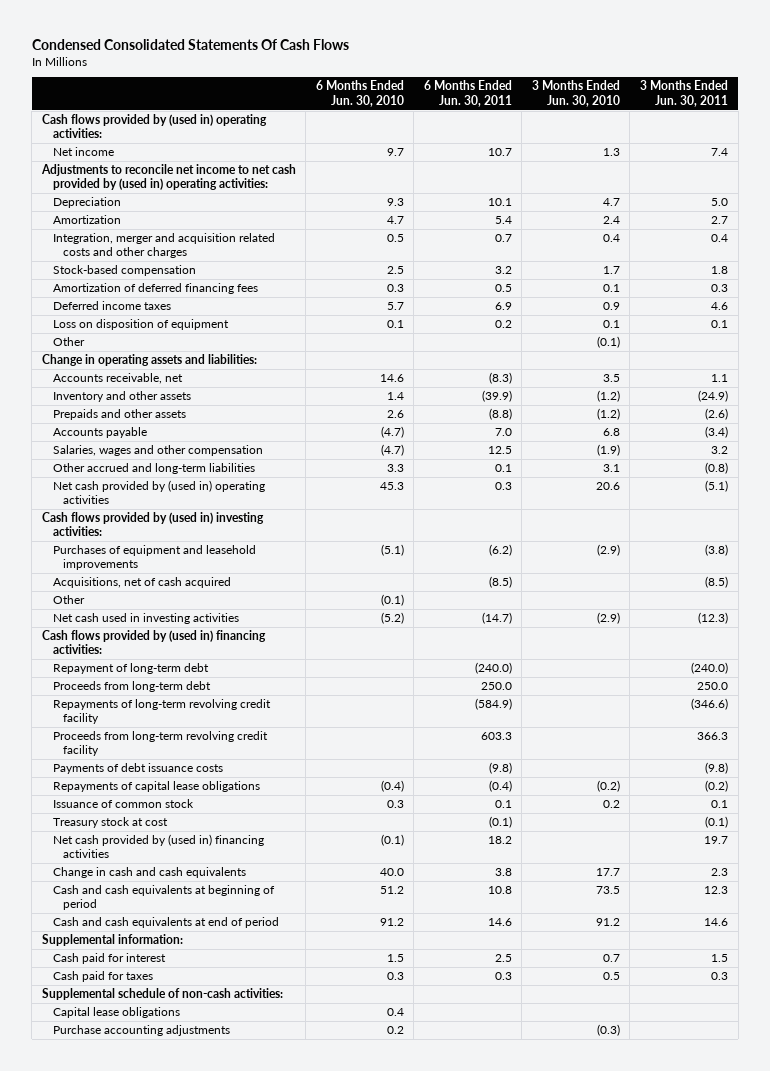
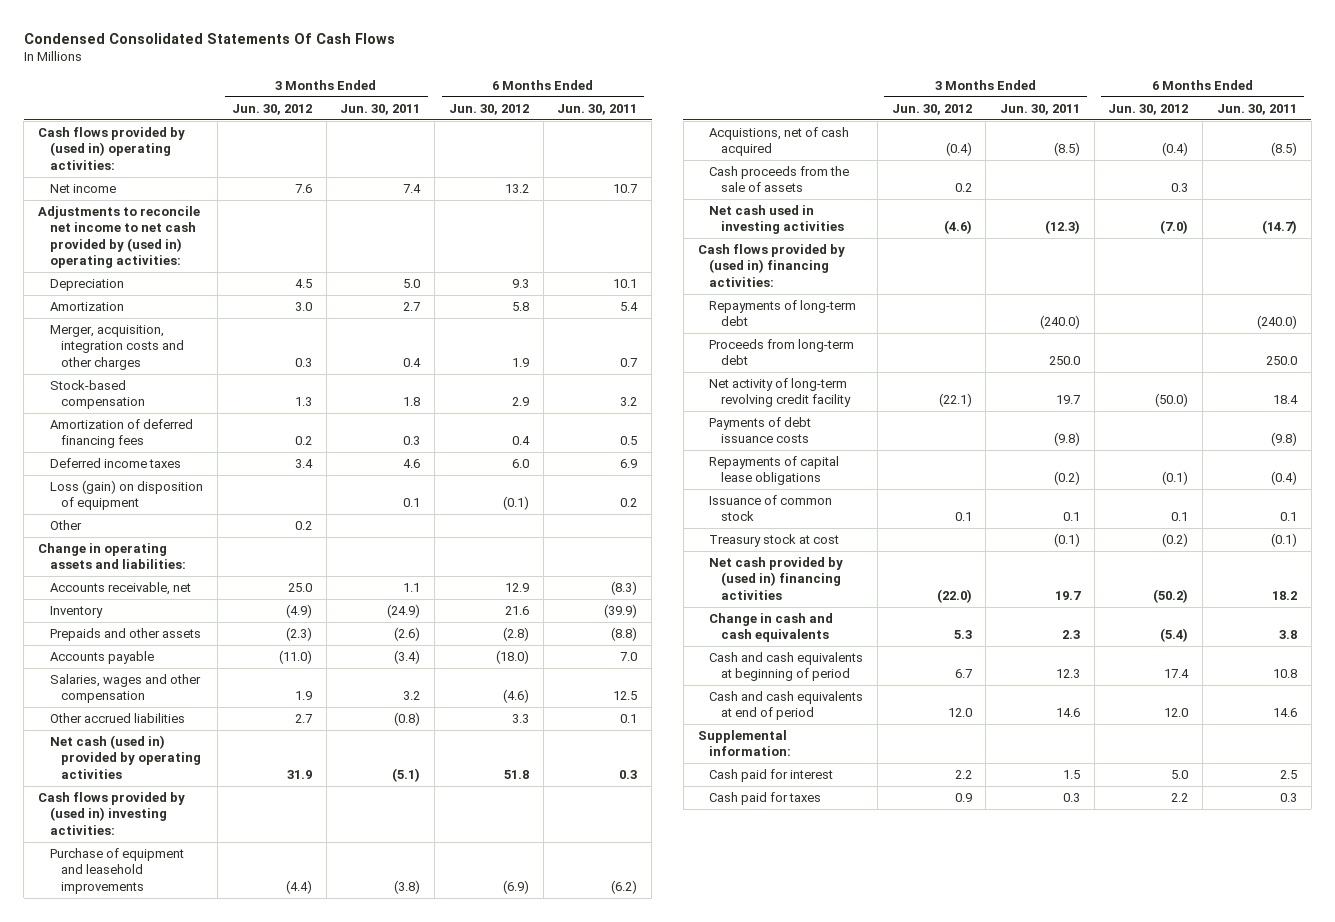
- | 6 Months Ended Jun. 30, 2010 | 6 Months Ended Jun. 30, 2011 | 3 Months Ended Jun. 30, 2010 | 3 Months Ended Jun. 30, 2011
+ | 3 Months Ended Jun. 30, 2012 | 3 Months Ended Jun. 30, 2011 | 6 Months Ended Jun. 30, 2012 | 6 Months Ended Jun. 30, 2011
- Integration, merger and acquisition related costs and other charges | 0.5 | 0.7 | 0.4 | 0.4
+ Merger, acquisition, integration costs and other charges | 0.3 | 0.4 | 1.9 | 0.7
- Loss on disposition of equipment | 0.1 | 0.2 | 0.1 | 0.1
+ Loss (gain) on disposition of equipment | | 0.1 | (0.1) | 0.2
- Inventory and other assets | 1.4 | (39.9) | (1.2) | (24.9)
+ Inventory | (4.9) | (24.9) | 21.6 | (39.9)
- Other accrued and long-term liabilities | 3.3 | 0.1 | 3.1 | (0.8)
- Net cash provided by (used in) operating activities | 45.3 | 0.3 | 20.6 | (5.1)
+ Other accrued liabilities | 2.7 | (0.8) | 3.3 | 0.1
+ Net cash (used in) provided by operating activities | 31.9 | (5.1) | 51.8 | 0.3
- Purchases of equipment and leasehold improvements | (5.1) | (6.2) | (2.9) | (3.8)
- Acquisitions, net of cash acquired | | (8.5) | | (8.5)
- Other | (0.1) | | |
+ Purchase of equipment and leasehold improvements | (4.4) | (3.8) | (6.9) | (6.2)
+ Acquistions, net of cash acquired | (0.4) | (8.5) | (0.4) | (8.5)
+ Cash proceeds from the sale of assets | 0.2 | | 0.3 |
- Repayment of long-term debt | | (240.0) | | (240.0)
+ Repayments of long-term debt | | (240.0) | | (240.0)
- Repayments of long-term revolving credit facility | | (584.9) | | (346.6)
- Proceeds from long-term revolving credit facility | | 603.3 | | 366.3
+ Net activity of long-term revolving credit facility | (22.1) | 19.7 | (50.0) | 18.4
- Supplemental schedule of non-cash activities:
- Capital lease obligations | 0.4 | | |
- Purchase accounting adjustments | 0.2 | | (0.3) |

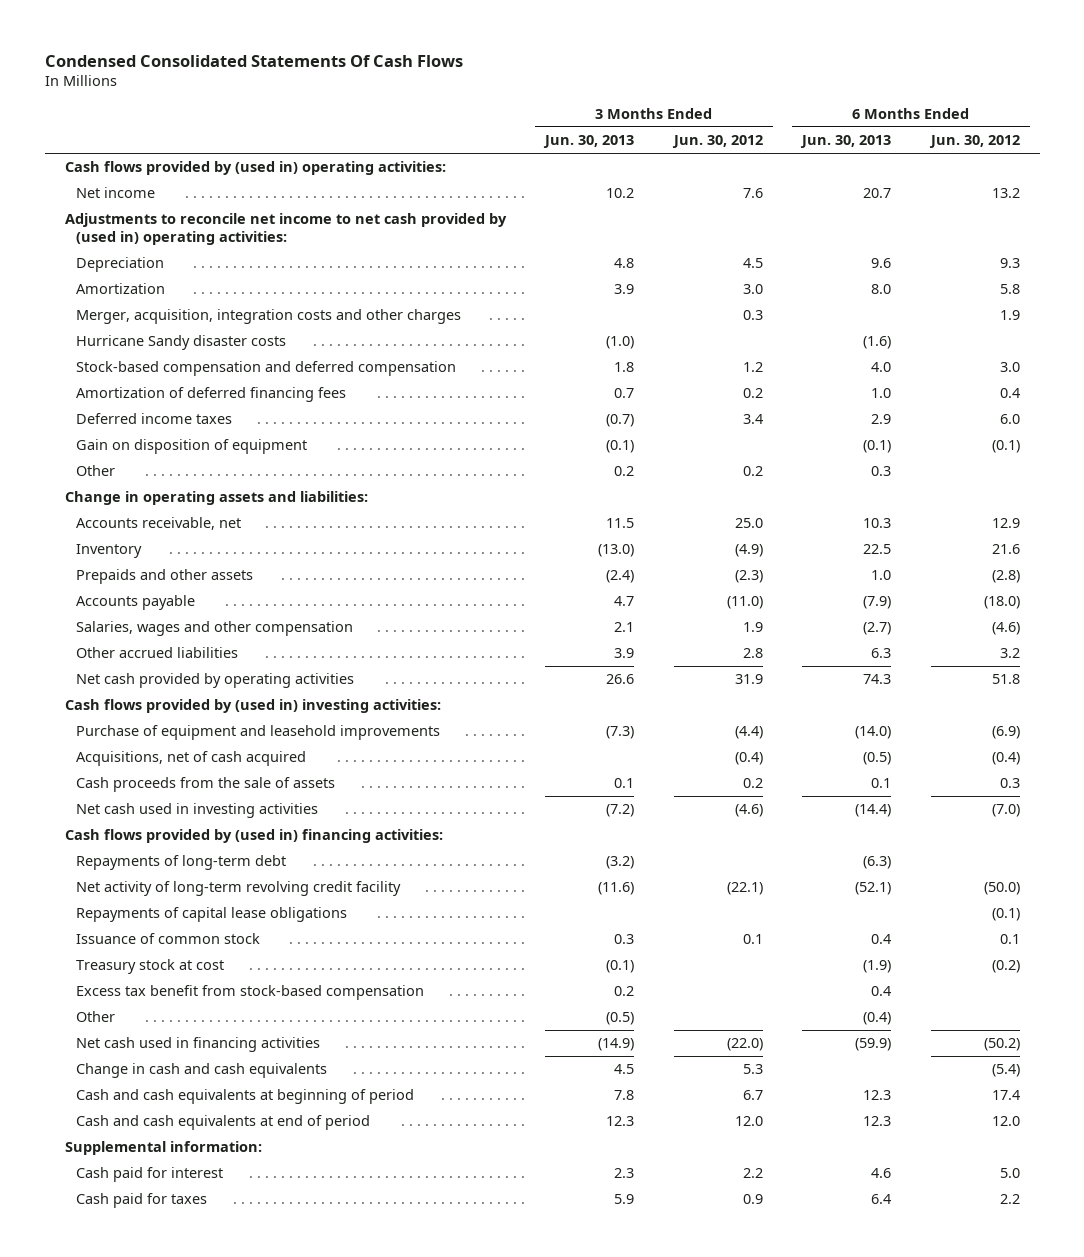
- | 3 Months Ended Jun. 30, 2012 | 3 Months Ended Jun. 30, 2011 | 6 Months Ended Jun. 30, 2012 | 6 Months Ended Jun. 30, 2011
+ | 3 Months Ended Jun. 30, 2013 | 3 Months Ended Jun. 30, 2012 | 6 Months Ended Jun. 30, 2013 | 6 Months Ended Jun. 30, 2012
- Stock-based compensation | 1.3 | 1.8 | 2.9 | 3.2
+ Hurricane Sandy disaster costs | (1.0) | | (1.6) |
+ Stock-based compensation and deferred compensation | 1.8 | 1.2 | 4.0 | 3.0
- Loss (gain) on disposition of equipment | | 0.1 | (0.1) | 0.2
+ Gain on disposition of equipment | (0.1) | | (0.1) | (0.1)
- Other accrued liabilities | 2.7 | (0.8) | 3.3 | 0.1
- Net cash (used in) provided by operating activities | 31.9 | (5.1) | 51.8 | 0.3
+ Other accrued liabilities | 3.9 | 2.8 | 6.3 | 3.2
+ Net cash provided by operating activities | 26.6 | 31.9 | 74.3 | 51.8
- Acquistions, net of cash acquired | (0.4) | (8.5) | (0.4) | (8.5)
+ Acquisitions, net of cash acquired | | (0.4) | (0.5) | (0.4)
- Proceeds from long-term debt | | 250.0 | | 250.0
- Payments of debt issuance costs | | (9.8) | | (9.8)
- Net cash provided by (used in) financing activities | (22.0) | 19.7 | (50.2) | 18.2
+ Excess tax benefit from stock-based compensation | 0.2 | | 0.4 |
+ Other | (0.5) | | (0.4) |
+ Net cash used in financing activities | (14.9) | (22.0) | (59.9) | (50.2)

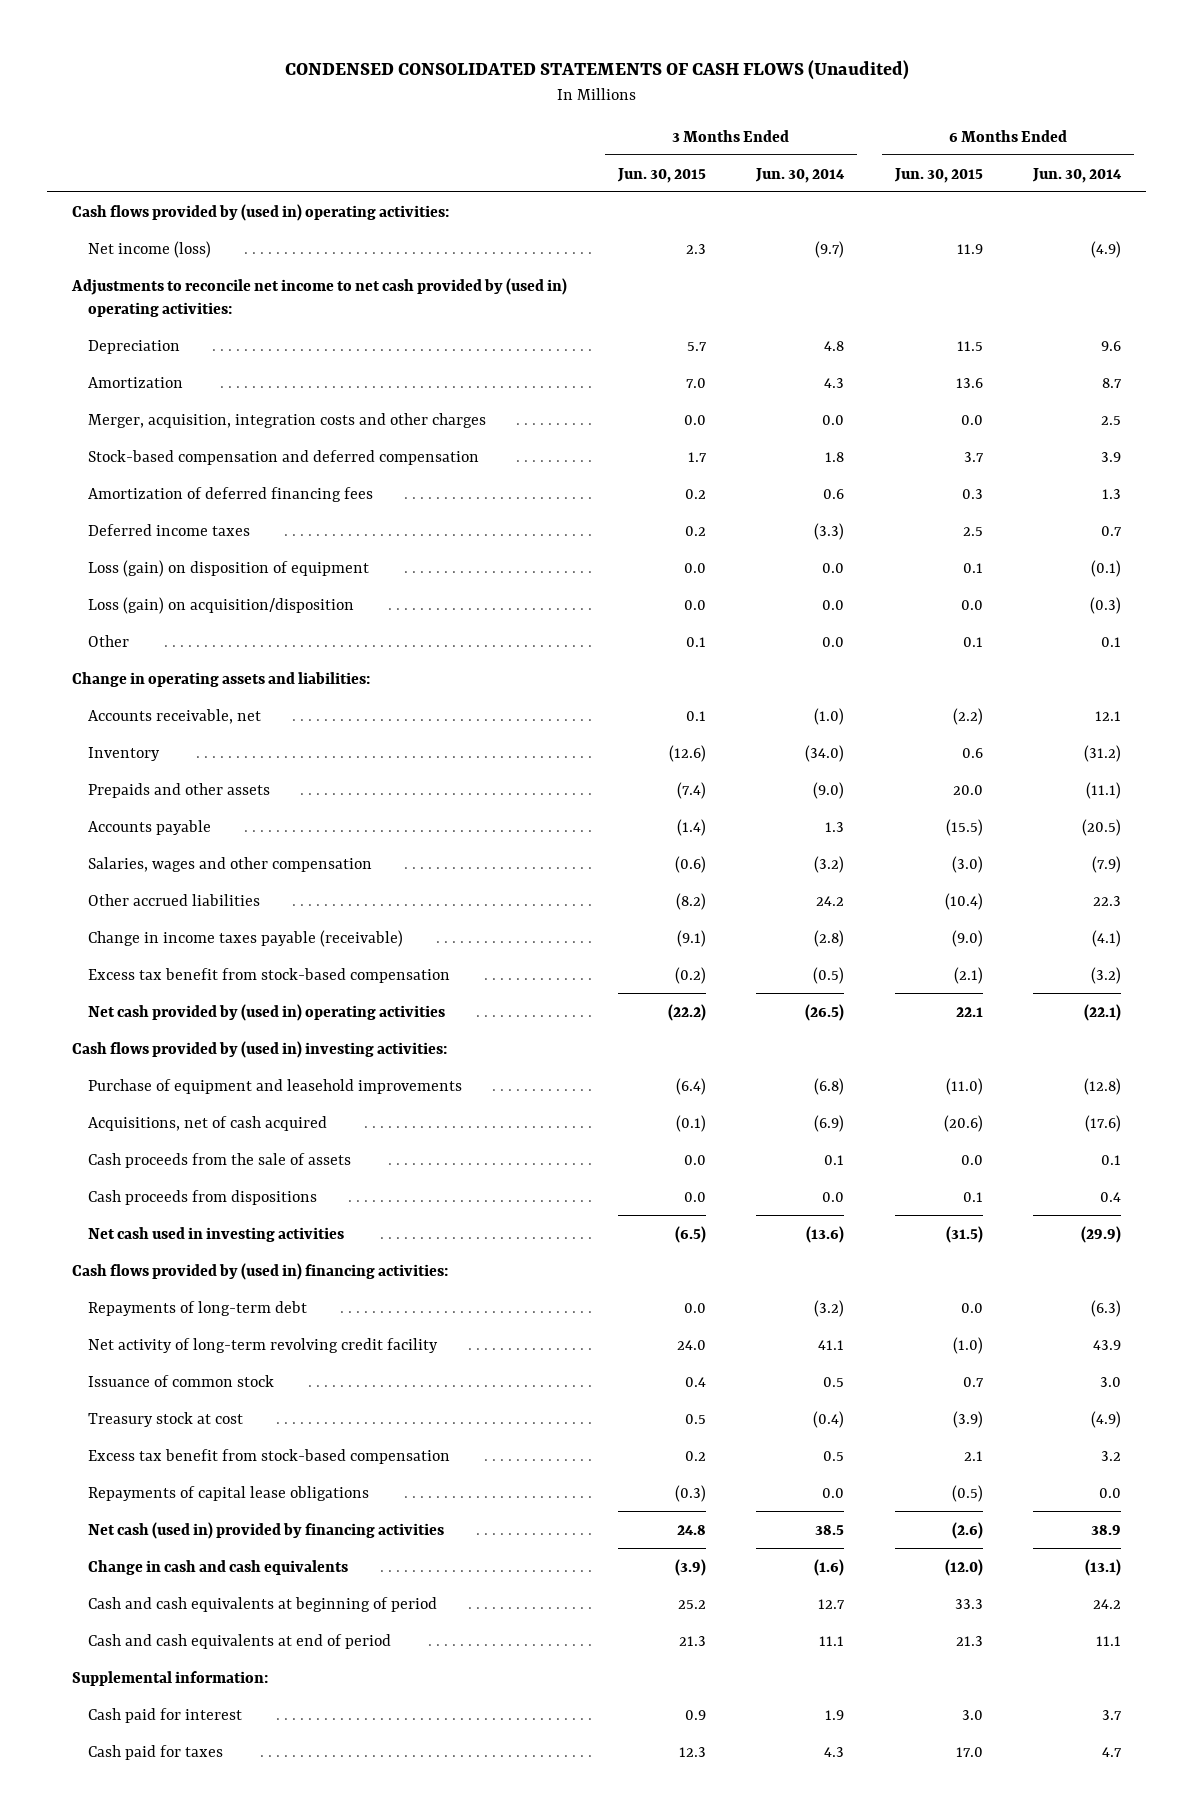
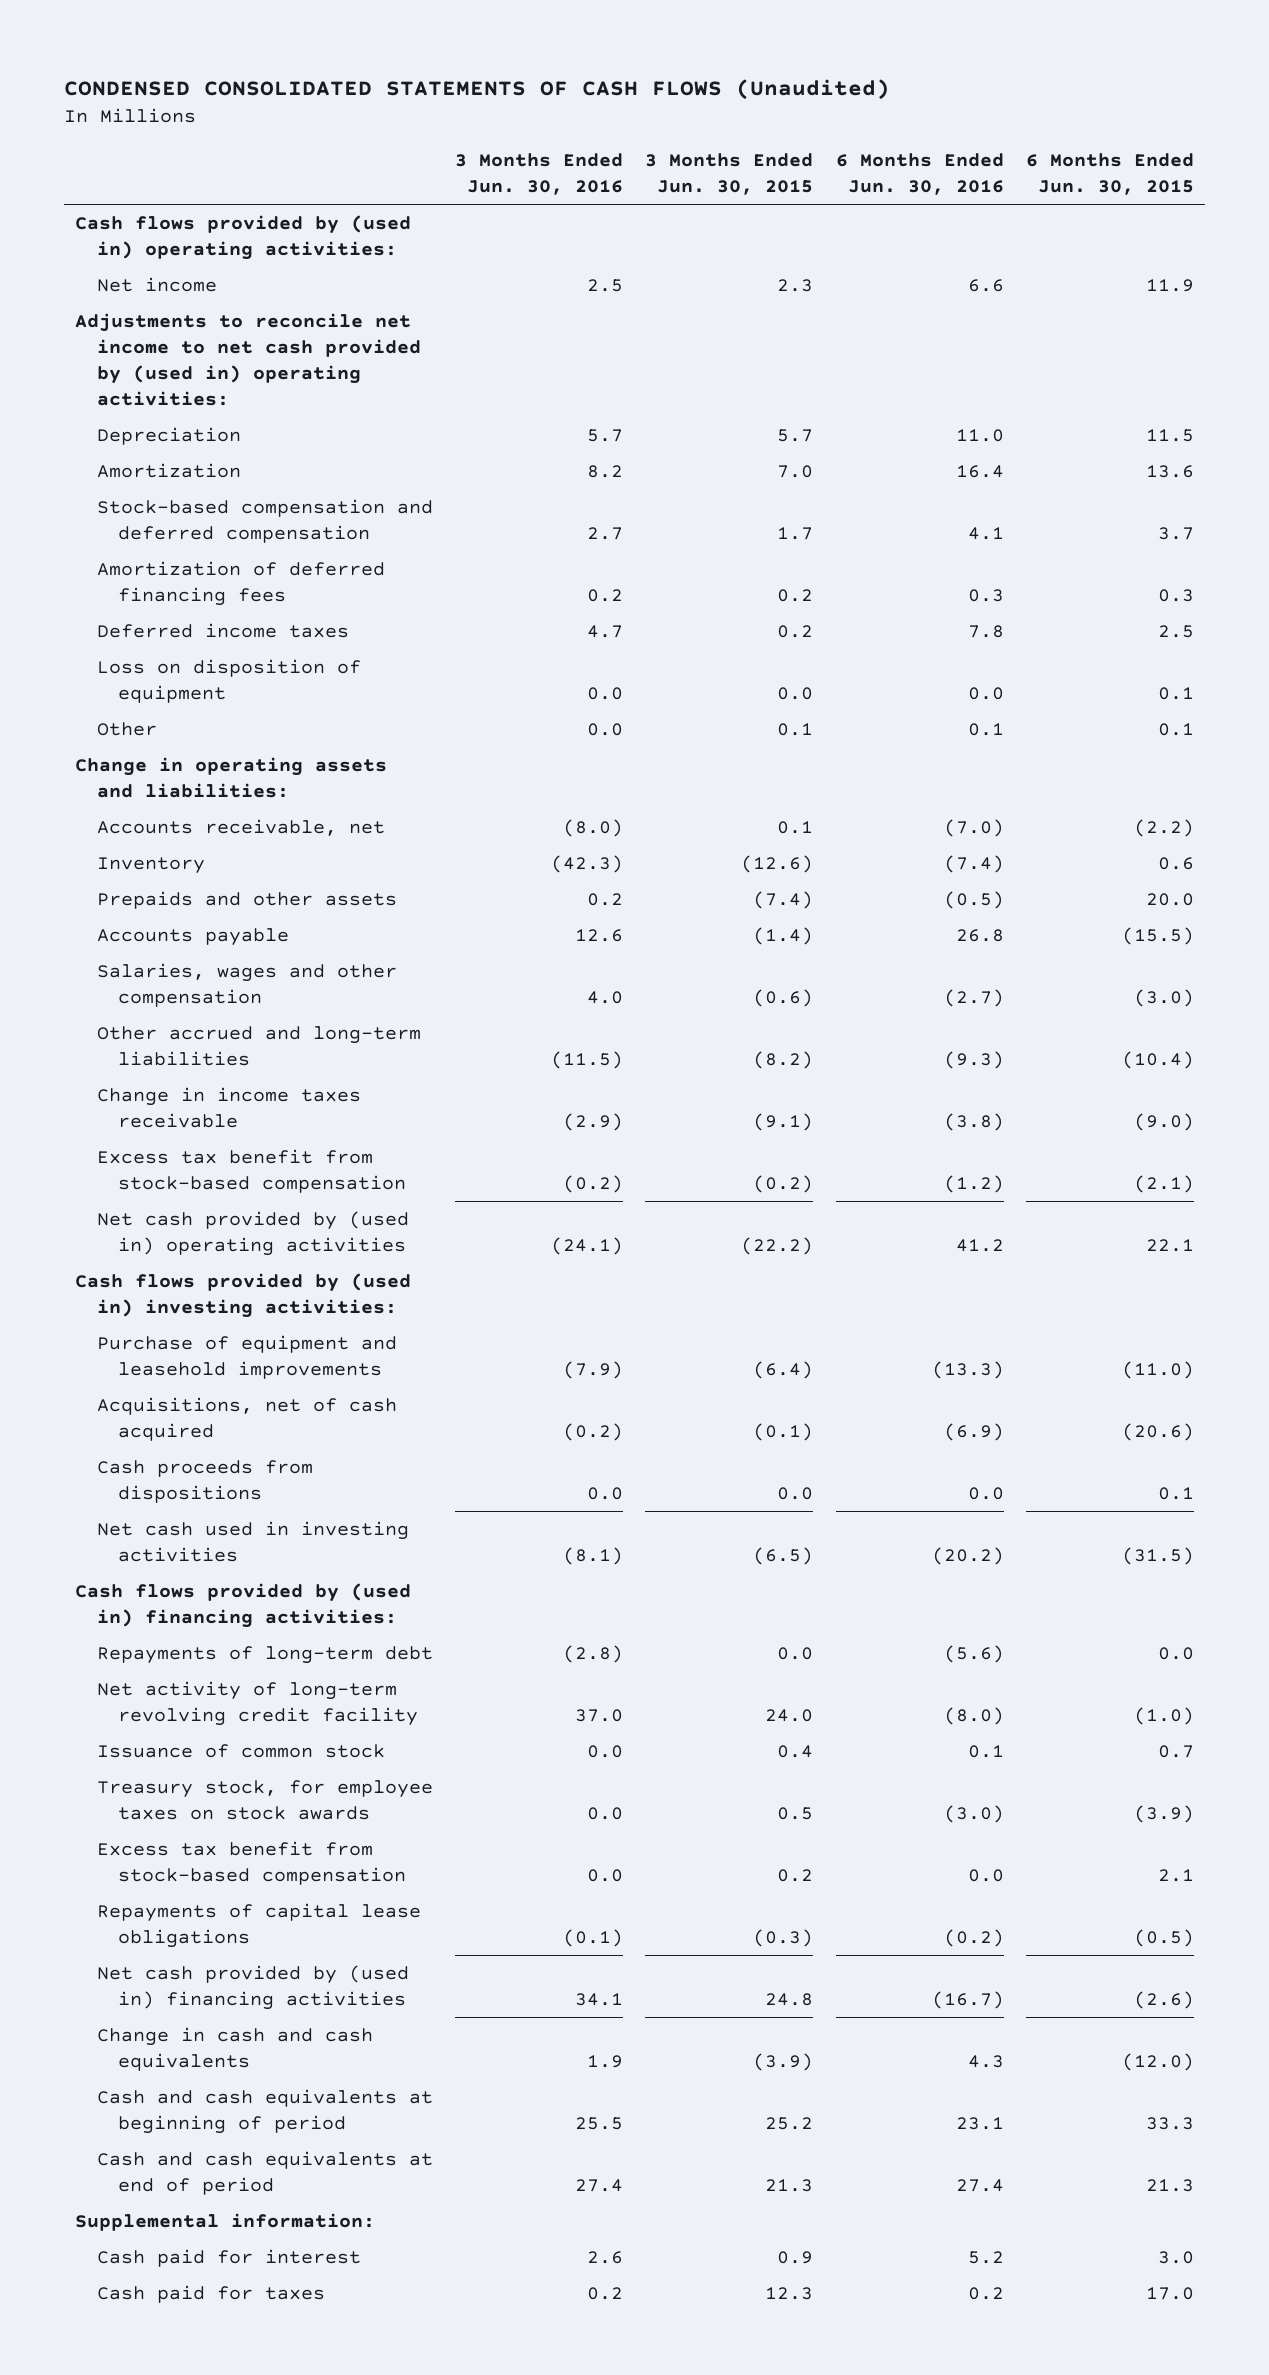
- | 3 Months Ended Jun. 30, 2015 | 3 Months Ended Jun. 30, 2014 | 6 Months Ended Jun. 30, 2015 | 6 Months Ended Jun. 30, 2014
+ | 3 Months Ended Jun. 30, 2016 | 3 Months Ended Jun. 30, 2015 | 6 Months Ended Jun. 30, 2016 | 6 Months Ended Jun. 30, 2015
- Net income (loss) | 2.3 | (9.7) | 11.9 | (4.9)
+ Net income | 2.5 | 2.3 | 6.6 | 11.9
- Merger, acquisition, integration costs and other charges | 0.0 | 0.0 | 0.0 | 2.5
- Loss (gain) on disposition of equipment | 0.0 | 0.0 | 0.1 | (0.1)
- Loss (gain) on acquisition/disposition | 0.0 | 0.0 | 0.0 | (0.3)
+ Loss on disposition of equipment | 0.0 | 0.0 | 0.0 | 0.1
- Other accrued liabilities | (8.2) | 24.2 | (10.4) | 22.3
- Change in income taxes payable (receivable) | (9.1) | (2.8) | (9.0) | (4.1)
+ Other accrued and long-term liabilities | (11.5) | (8.2) | (9.3) | (10.4)
+ Change in income taxes receivable | (2.9) | (9.1) | (3.8) | (9.0)
- Cash proceeds from the sale of assets | 0.0 | 0.1 | 0.0 | 0.1
- Treasury stock at cost | 0.5 | (0.4) | (3.9) | (4.9)
+ Treasury stock, for employee taxes on stock awards | 0.0 | 0.5 | (3.0) | (3.9)
- Net cash (used in) provided by financing activities | 24.8 | 38.5 | (2.6) | 38.9
+ Net cash provided by (used in) financing activities | 34.1 | 24.8 | (16.7) | (2.6)

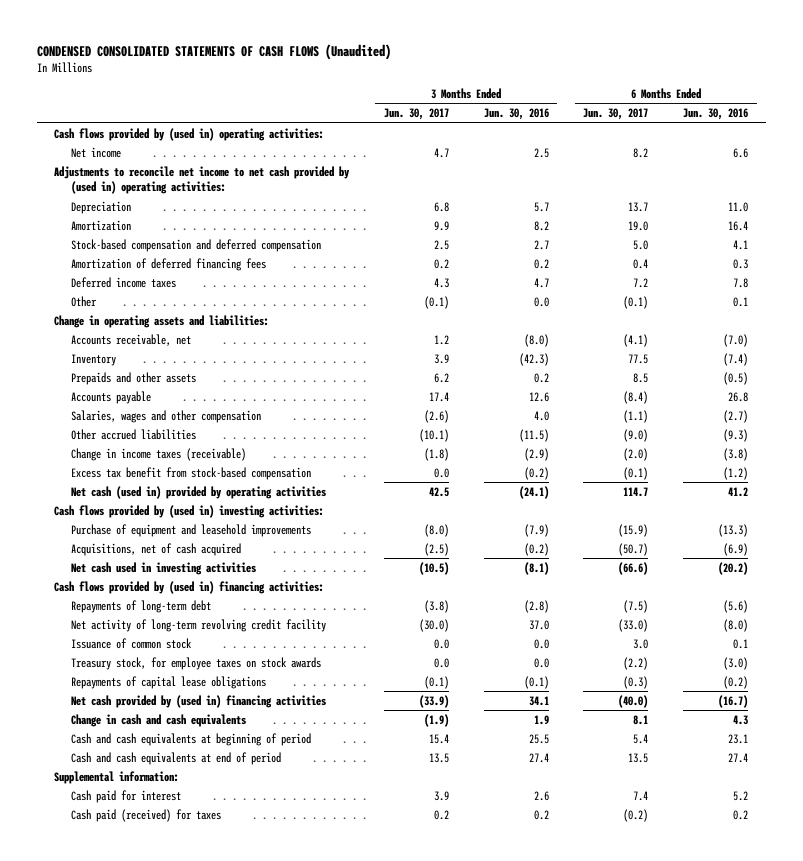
- | 3 Months Ended Jun. 30, 2016 | 3 Months Ended Jun. 30, 2015 | 6 Months Ended Jun. 30, 2016 | 6 Months Ended Jun. 30, 2015
+ | 3 Months Ended Jun. 30, 2017 | 3 Months Ended Jun. 30, 2016 | 6 Months Ended Jun. 30, 2017 | 6 Months Ended Jun. 30, 2016
- Loss on disposition of equipment | 0.0 | 0.0 | 0.0 | 0.1
- Other accrued and long-term liabilities | (11.5) | (8.2) | (9.3) | (10.4)
- Change in income taxes receivable | (2.9) | (9.1) | (3.8) | (9.0)
+ Other accrued liabilities | (10.1) | (11.5) | (9.0) | (9.3)
+ Change in income taxes (receivable) | (1.8) | (2.9) | (2.0) | (3.8)
- Net cash provided by (used in) operating activities | (24.1) | (22.2) | 41.2 | 22.1
+ Net cash (used in) provided by operating activities | 42.5 | (24.1) | 114.7 | 41.2
- Cash proceeds from dispositions | 0.0 | 0.0 | 0.0 | 0.1
- Excess tax benefit from stock-based compensation | 0.0 | 0.2 | 0.0 | 2.1
- Cash paid for taxes | 0.2 | 12.3 | 0.2 | 17.0
+ Cash paid (received) for taxes | 0.2 | 0.2 | (0.2) | 0.2

